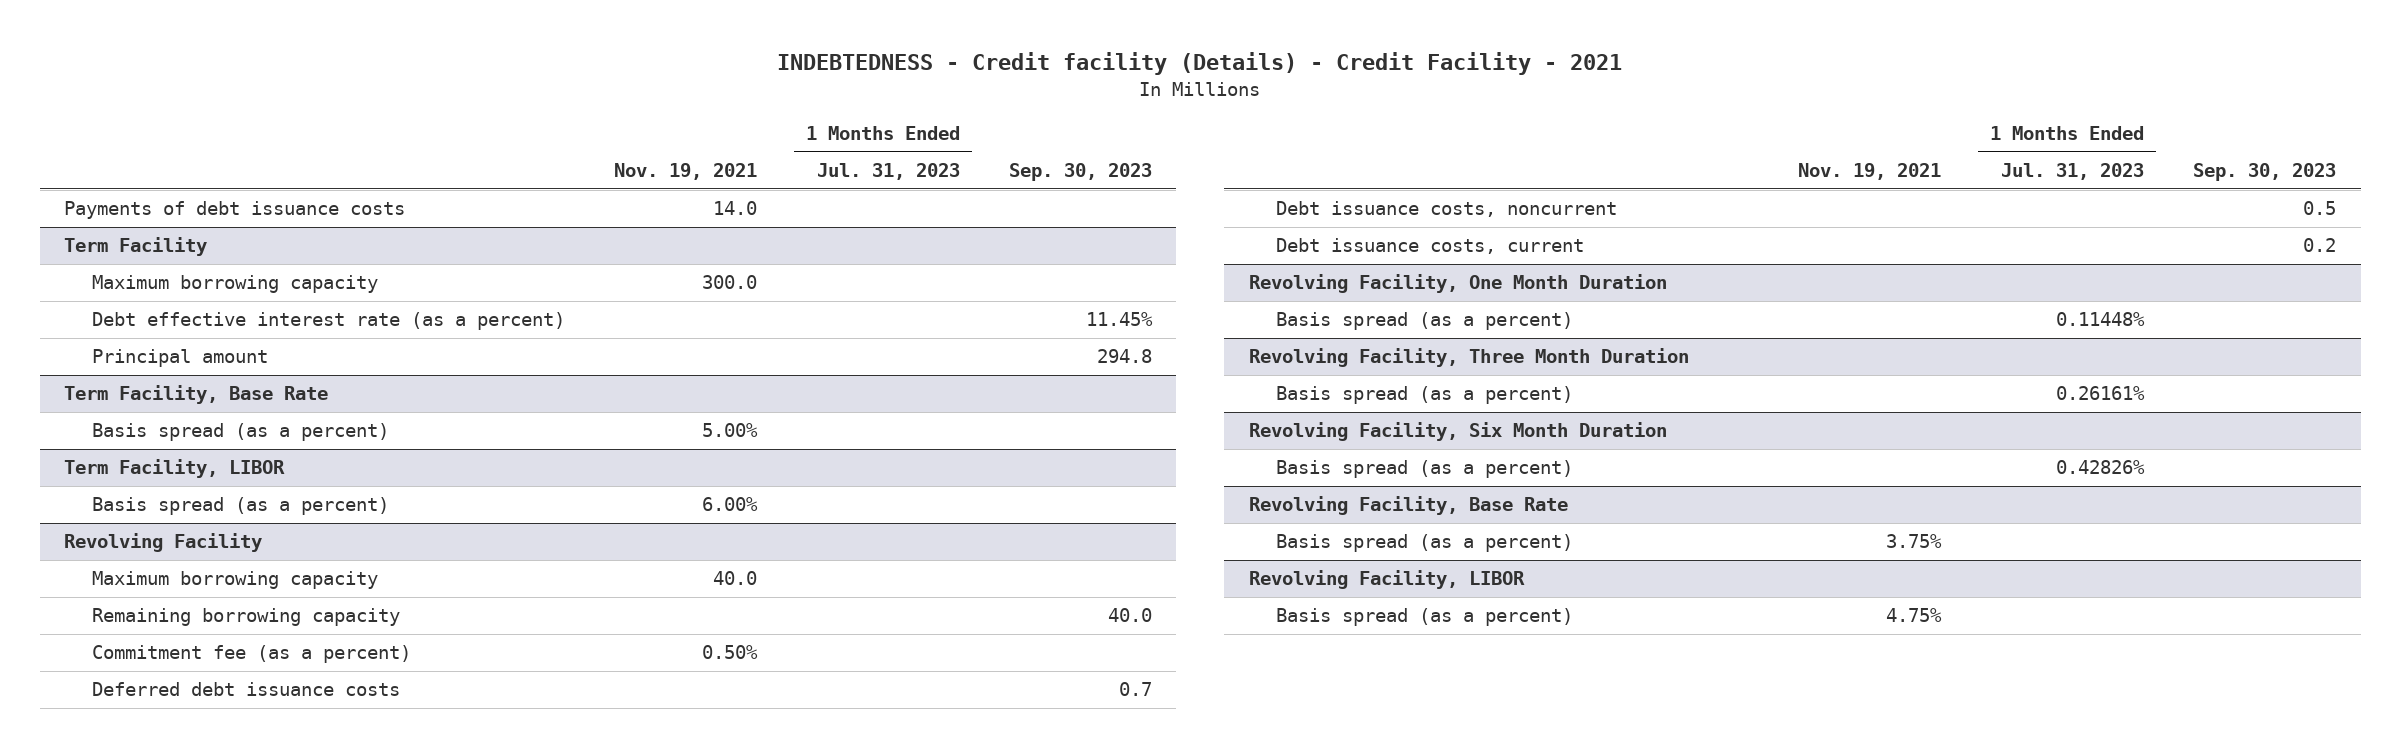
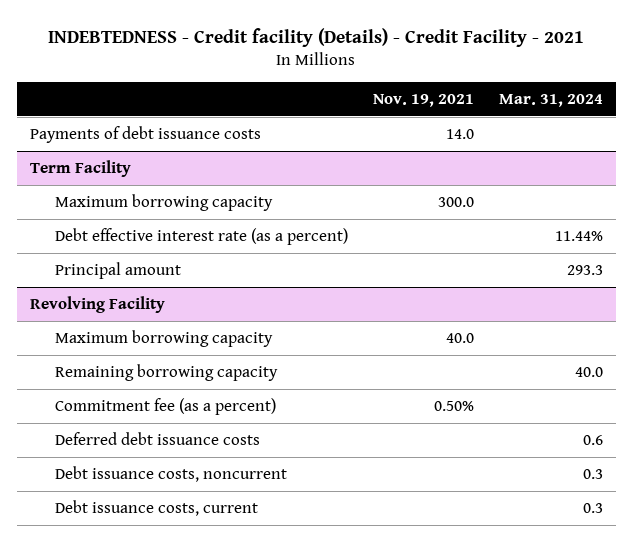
- | Nov. 19, 2021 | 1 Months Ended Jul. 31, 2023 | Sep. 30, 2023
+ | Nov. 19, 2021 | Mar. 31, 2024
- Term Facility, Base Rate
- Basis spread (as a percent) | 5.00% | |
- Term Facility, LIBOR
- Basis spread (as a percent) | 6.00% | |
- Revolving Facility, One Month Duration
- Basis spread (as a percent) | | 0.11448% |
- Revolving Facility, Three Month Duration
- Basis spread (as a percent) | | 0.26161% |
- Revolving Facility, Six Month Duration
- Basis spread (as a percent) | | 0.42826% |
- Revolving Facility, Base Rate
- Basis spread (as a percent) | 3.75% | |
- Revolving Facility, LIBOR
- Basis spread (as a percent) | 4.75% | |

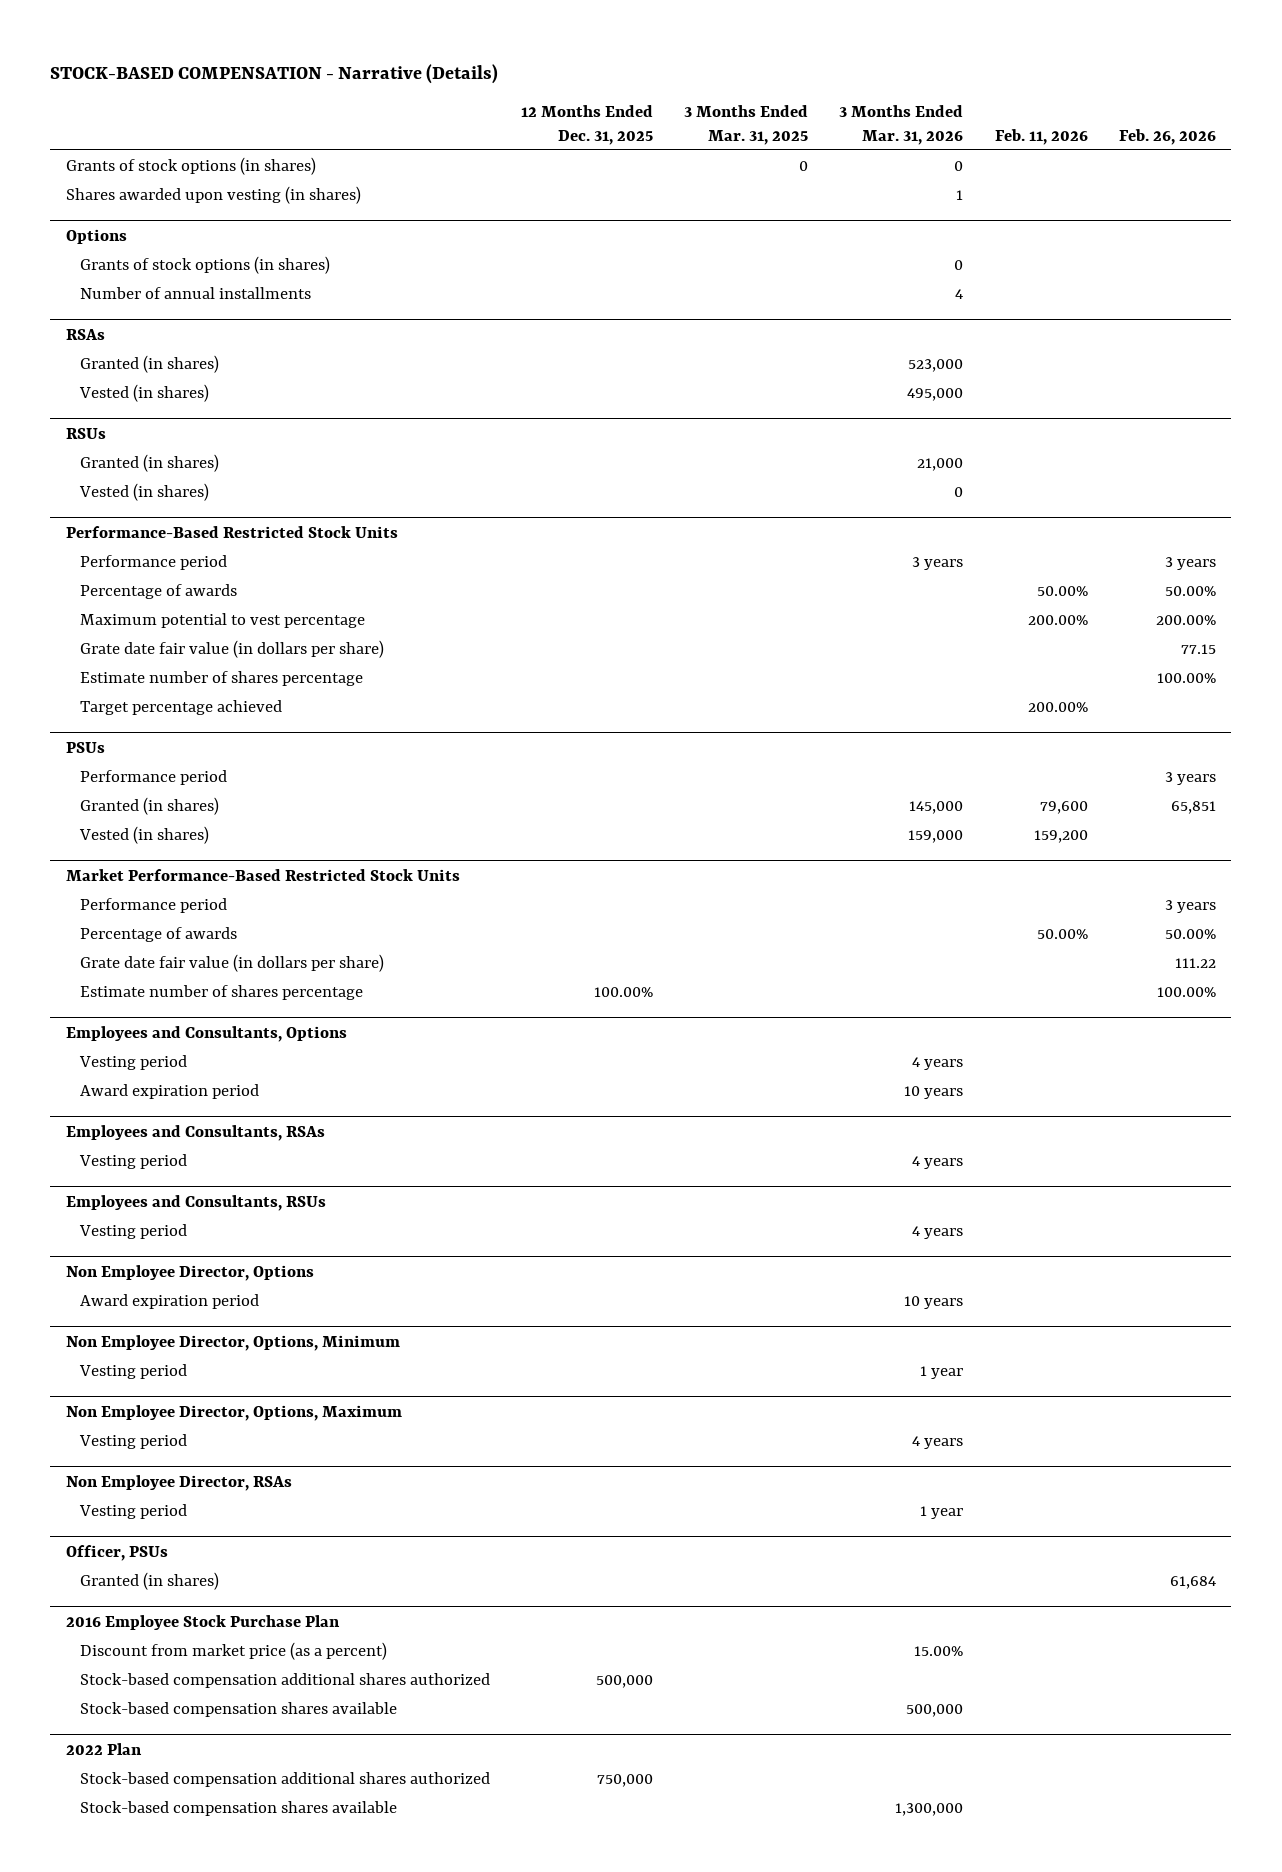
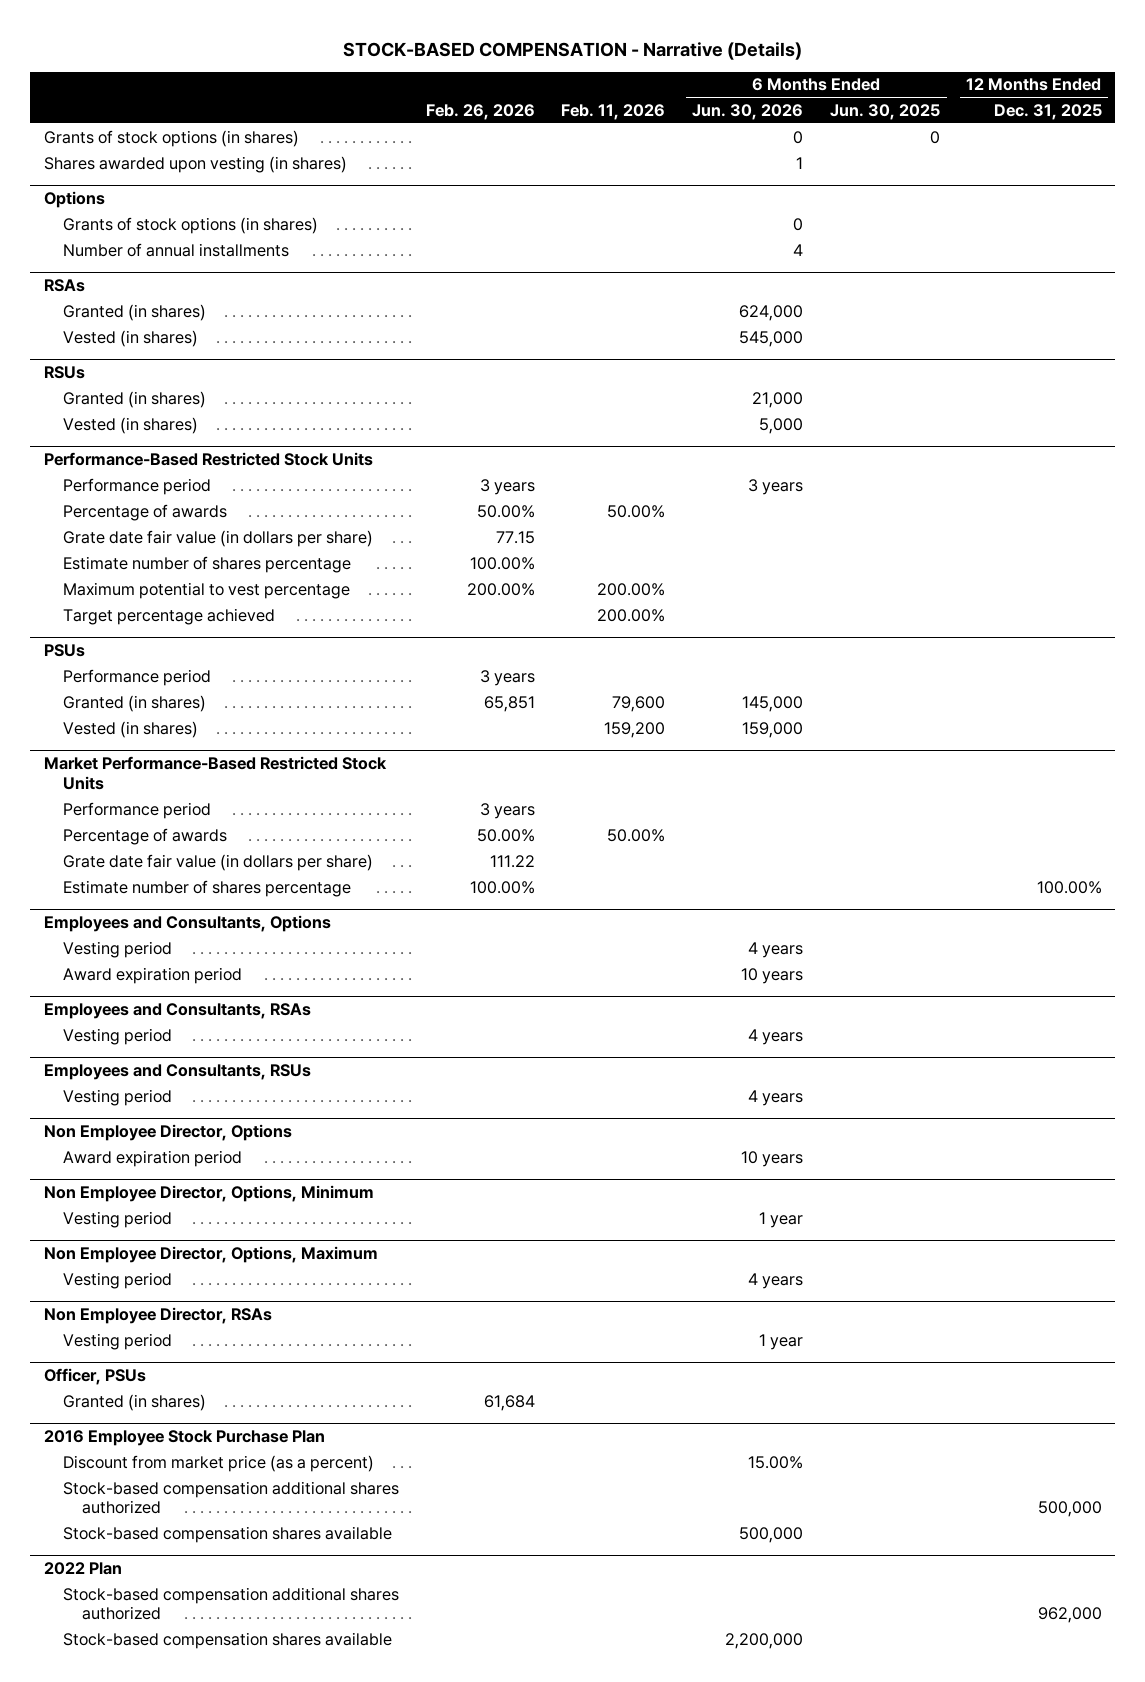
- | 12 Months Ended Dec. 31, 2025 | 3 Months Ended Mar. 31, 2025 | 3 Months Ended Mar. 31, 2026 | Feb. 11, 2026 | Feb. 26, 2026
+ | Feb. 26, 2026 | Feb. 11, 2026 | 6 Months Ended Jun. 30, 2026 | 6 Months Ended Jun. 30, 2025 | 12 Months Ended Dec. 31, 2025
@ Performance-Based Restricted Stock Units
moved down: Maximum potential to vest percentage | 200.00% | 200.00% | | |
@ 2022 Plan
- Stock-based compensation additional shares authorized | 750,000 | | | |
+ Stock-based compensation additional shares authorized | | | | | 962,000

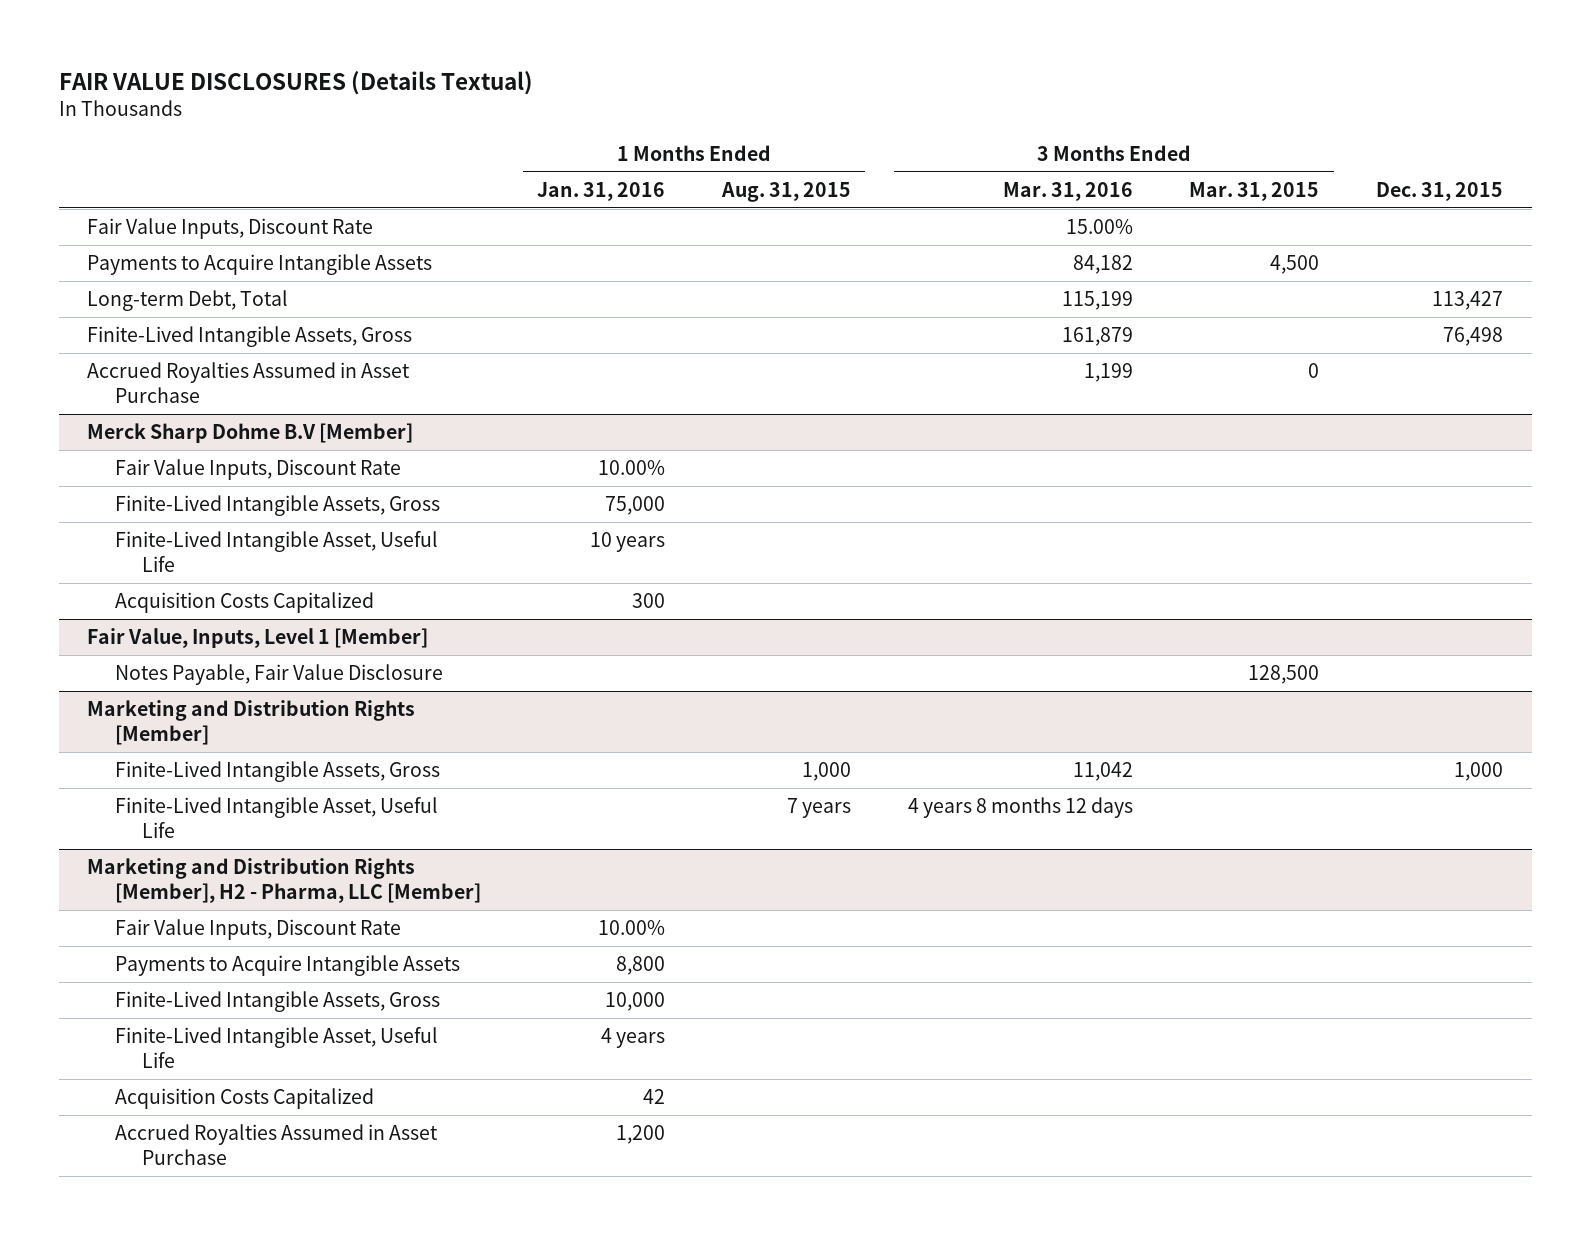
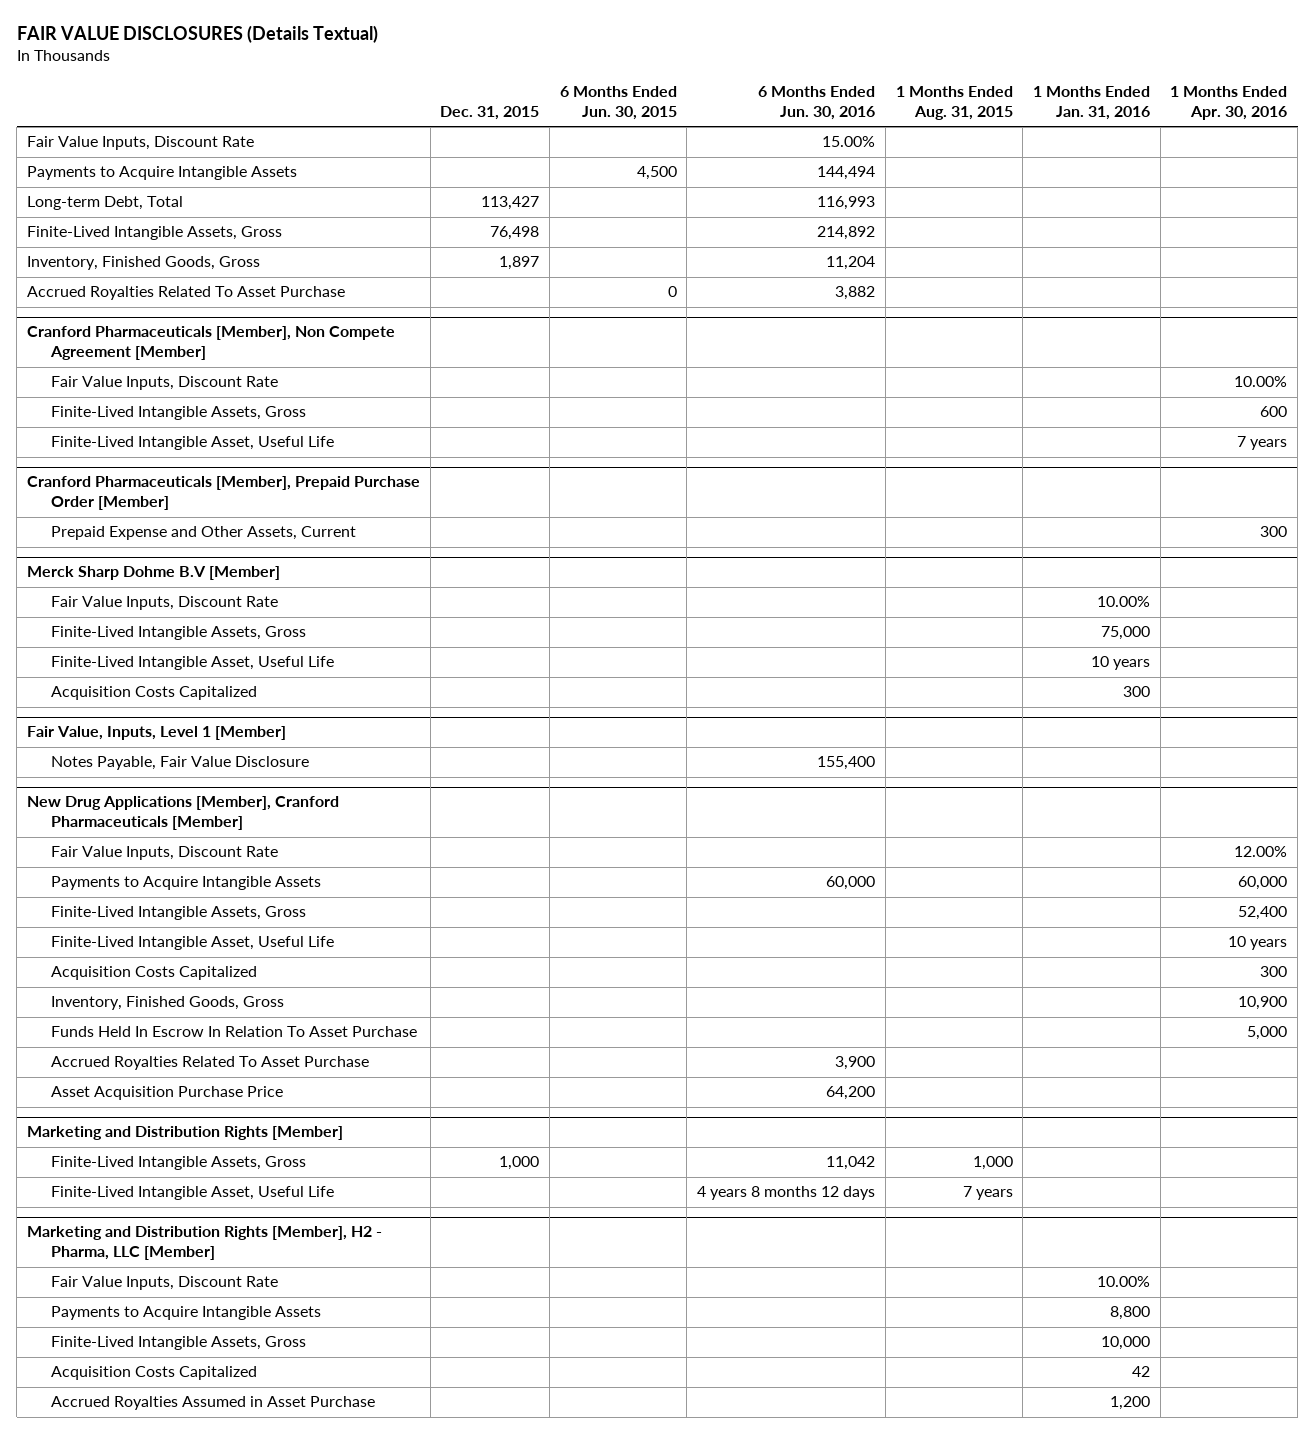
- | 1 Months Ended Jan. 31, 2016 | 1 Months Ended Aug. 31, 2015 | 3 Months Ended Mar. 31, 2016 | 3 Months Ended Mar. 31, 2015 | Dec. 31, 2015
+ | Dec. 31, 2015 | 6 Months Ended Jun. 30, 2015 | 6 Months Ended Jun. 30, 2016 | 1 Months Ended Aug. 31, 2015 | 1 Months Ended Jan. 31, 2016 | 1 Months Ended Apr. 30, 2016
- Accrued Royalties Assumed in Asset Purchase | | | 1,199 | 0 |
+ Inventory, Finished Goods, Gross | 1,897 | | 11,204 | | |
+ Accrued Royalties Related To Asset Purchase | | 0 | 3,882 | | |
+ Cranford Pharmaceuticals [Member], Non Compete Agreement [Member]
+ Fair Value Inputs, Discount Rate | | | | | | 10.00%
+ Finite-Lived Intangible Assets, Gross | | | | | | 600
+ Finite-Lived Intangible Asset, Useful Life | | | | | | 7 years
+ Cranford Pharmaceuticals [Member], Prepaid Purchase Order [Member]
+ Prepaid Expense and Other Assets, Current | | | | | | 300
+ New Drug Applications [Member], Cranford Pharmaceuticals [Member]
+ Fair Value Inputs, Discount Rate | | | | | | 12.00%
+ Payments to Acquire Intangible Assets | | | 60,000 | | | 60,000
+ Finite-Lived Intangible Assets, Gross | | | | | | 52,400
+ Finite-Lived Intangible Asset, Useful Life | | | | | | 10 years
+ Acquisition Costs Capitalized | | | | | | 300
+ Inventory, Finished Goods, Gross | | | | | | 10,900
+ Funds Held In Escrow In Relation To Asset Purchase | | | | | | 5,000
+ Accrued Royalties Related To Asset Purchase | | | 3,900 | | |
+ Asset Acquisition Purchase Price | | | 64,200 | | |
@ Marketing and Distribution Rights [Member], H2 - Pharma, LLC [Member]
- Finite-Lived Intangible Asset, Useful Life | 4 years | | | |

